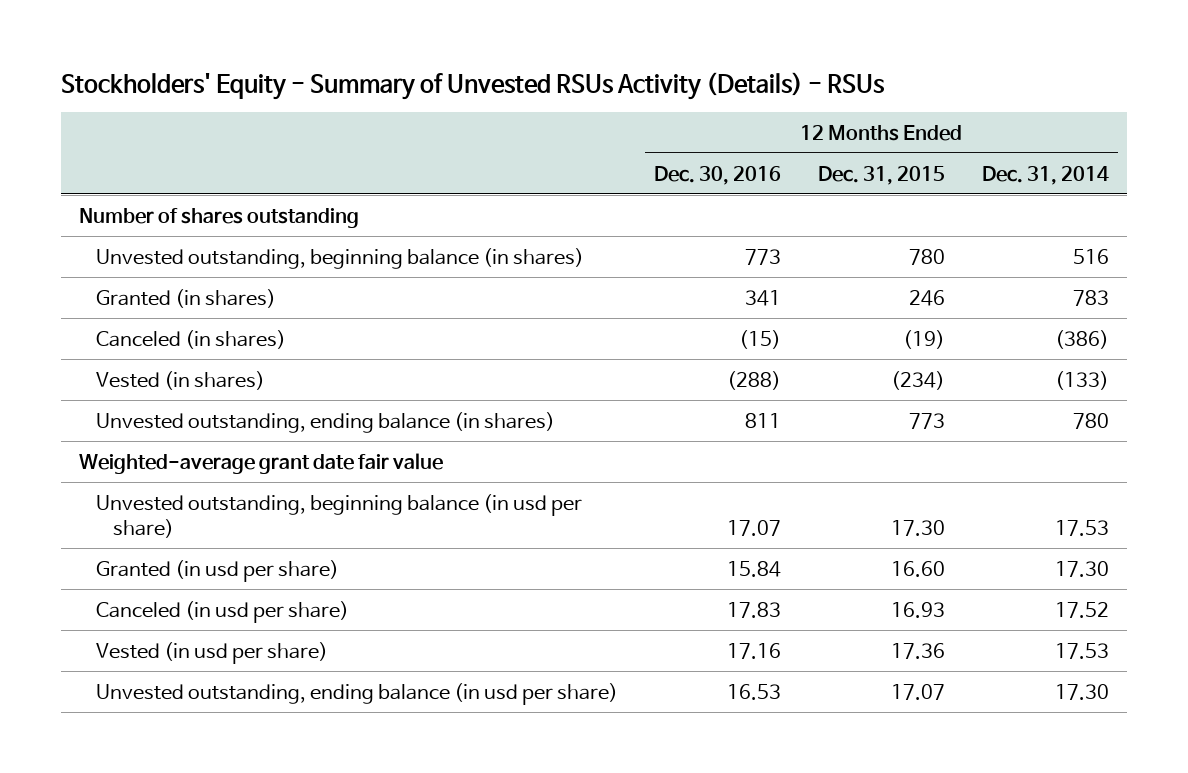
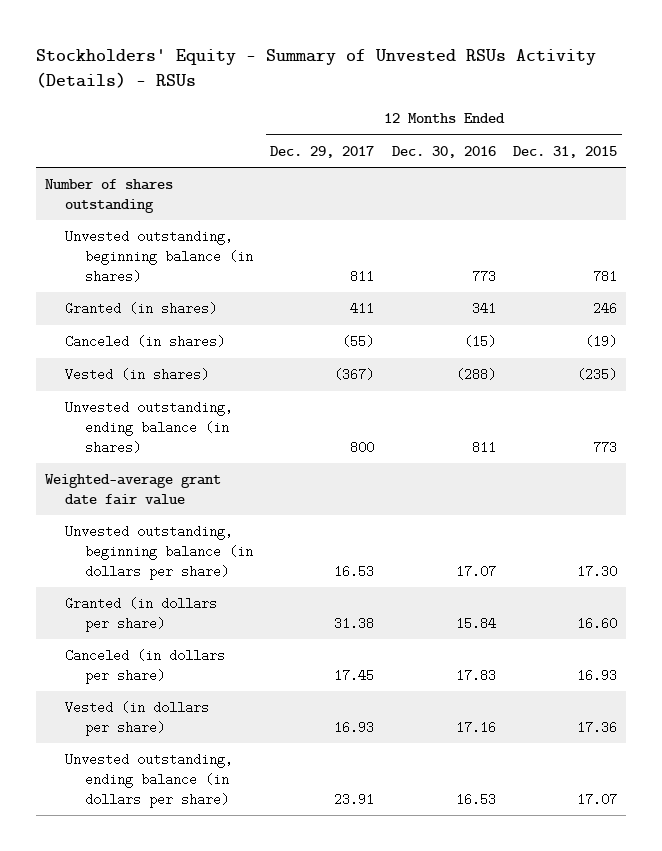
- | 12 Months Ended Dec. 30, 2016 | 12 Months Ended Dec. 31, 2015 | 12 Months Ended Dec. 31, 2014
+ | 12 Months Ended Dec. 29, 2017 | 12 Months Ended Dec. 30, 2016 | 12 Months Ended Dec. 31, 2015
- Unvested outstanding, beginning balance (in shares) | 773 | 780 | 516
+ Unvested outstanding, beginning balance (in shares) | 811 | 773 | 781
- Vested (in shares) | (288) | (234) | (133)
+ Vested (in shares) | (367) | (288) | (235)
- Unvested outstanding, beginning balance (in usd per share) | 17.07 | 17.30 | 17.53
- Granted (in usd per share) | 15.84 | 16.60 | 17.30
- Canceled (in usd per share) | 17.83 | 16.93 | 17.52
- Vested (in usd per share) | 17.16 | 17.36 | 17.53
- Unvested outstanding, ending balance (in usd per share) | 16.53 | 17.07 | 17.30
+ Unvested outstanding, beginning balance (in dollars per share) | 16.53 | 17.07 | 17.30
+ Granted (in dollars per share) | 31.38 | 15.84 | 16.60
+ Canceled (in dollars per share) | 17.45 | 17.83 | 16.93
+ Vested (in dollars per share) | 16.93 | 17.16 | 17.36
+ Unvested outstanding, ending balance (in dollars per share) | 23.91 | 16.53 | 17.07

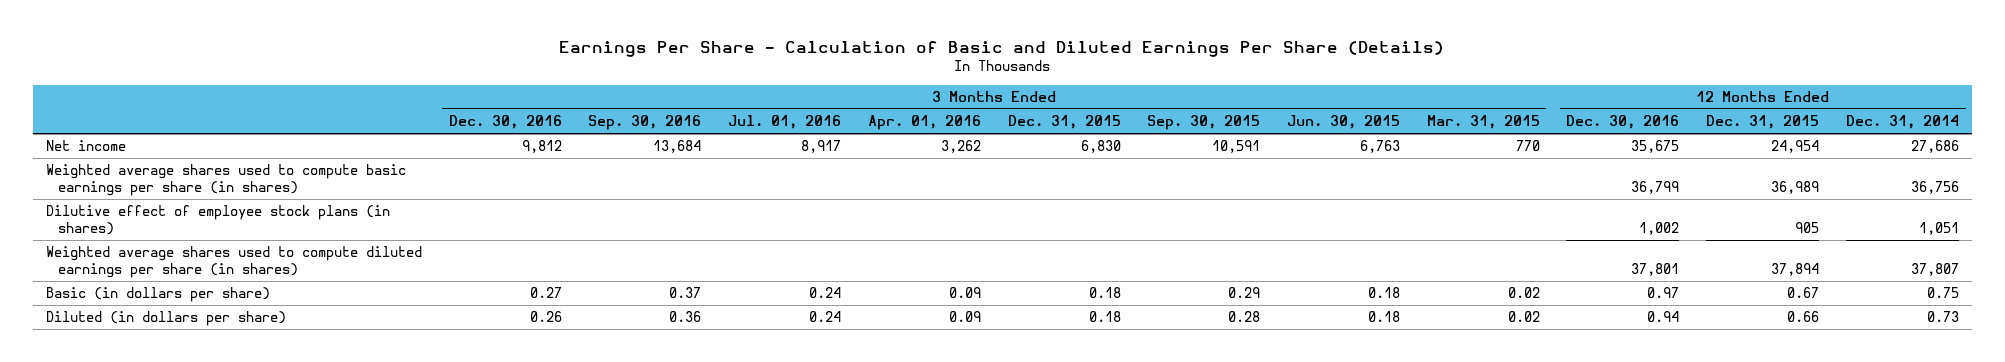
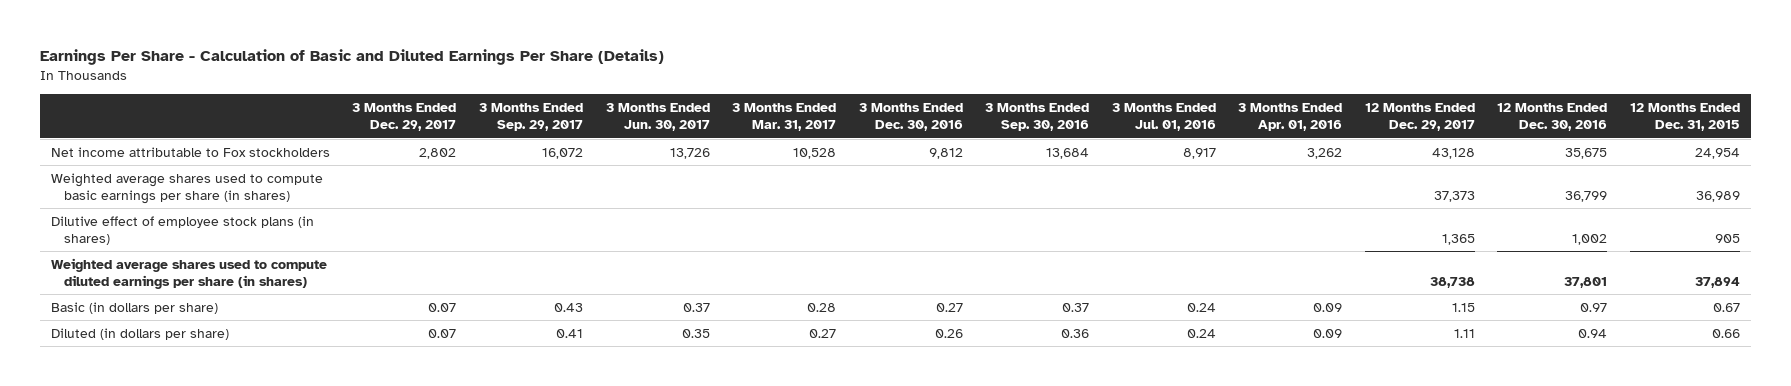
- | 3 Months Ended Dec. 30, 2016 | 3 Months Ended Sep. 30, 2016 | 3 Months Ended Jul. 01, 2016 | 3 Months Ended Apr. 01, 2016 | 3 Months Ended Dec. 31, 2015 | 3 Months Ended Sep. 30, 2015 | 3 Months Ended Jun. 30, 2015 | 3 Months Ended Mar. 31, 2015 | 12 Months Ended Dec. 30, 2016 | 12 Months Ended Dec. 31, 2015 | 12 Months Ended Dec. 31, 2014
+ | 3 Months Ended Dec. 29, 2017 | 3 Months Ended Sep. 29, 2017 | 3 Months Ended Jun. 30, 2017 | 3 Months Ended Mar. 31, 2017 | 3 Months Ended Dec. 30, 2016 | 3 Months Ended Sep. 30, 2016 | 3 Months Ended Jul. 01, 2016 | 3 Months Ended Apr. 01, 2016 | 12 Months Ended Dec. 29, 2017 | 12 Months Ended Dec. 30, 2016 | 12 Months Ended Dec. 31, 2015
- Net income | 9,812 | 13,684 | 8,917 | 3,262 | 6,830 | 10,591 | 6,763 | 770 | 35,675 | 24,954 | 27,686
+ Net income attributable to Fox stockholders | 2,802 | 16,072 | 13,726 | 10,528 | 9,812 | 13,684 | 8,917 | 3,262 | 43,128 | 35,675 | 24,954

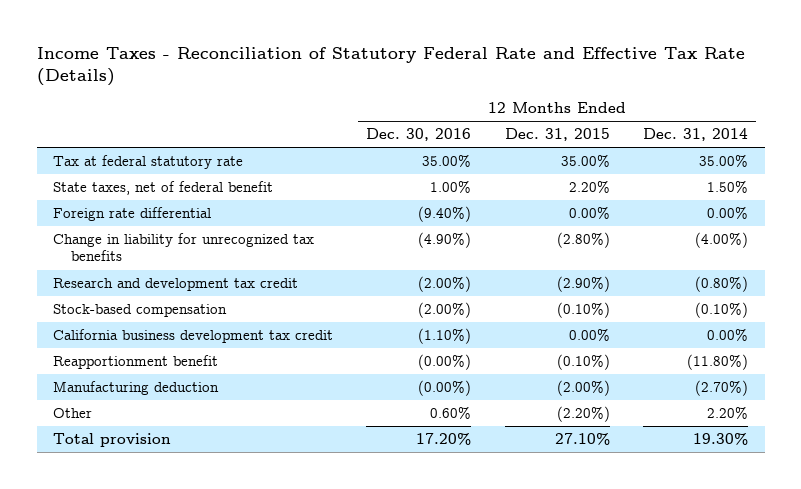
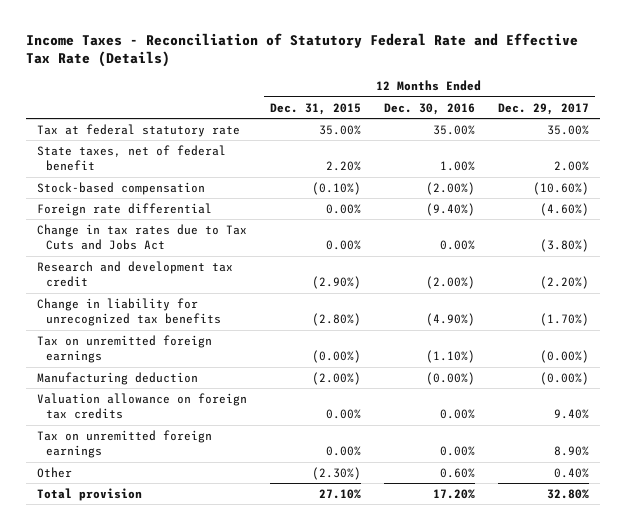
- | 12 Months Ended Dec. 30, 2016 | 12 Months Ended Dec. 31, 2015 | 12 Months Ended Dec. 31, 2014
+ | 12 Months Ended Dec. 31, 2015 | 12 Months Ended Dec. 30, 2016 | 12 Months Ended Dec. 29, 2017
moved up: Stock-based compensation | (0.10%) | (2.00%) | (10.60%)
+ Change in tax rates due to Tax Cuts and Jobs Act | 0.00% | 0.00% | (3.80%)
- California business development tax credit | (1.10%) | 0.00% | 0.00%
- Reapportionment benefit | (0.00%) | (0.10%) | (11.80%)
moved down: Change in liability for unrecognized tax benefits | (2.80%) | (4.90%) | (1.70%)
+ Tax on unremitted foreign earnings | (0.00%) | (1.10%) | (0.00%)
- Other | 0.60% | (2.20%) | 2.20%
+ Valuation allowance on foreign tax credits | 0.00% | 0.00% | 9.40%
+ Tax on unremitted foreign earnings | 0.00% | 0.00% | 8.90%
+ Other | (2.30%) | 0.60% | 0.40%

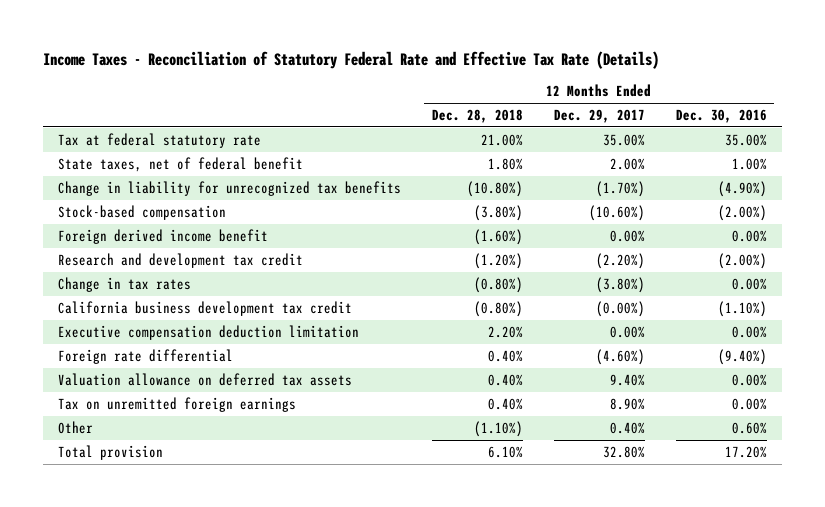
- | 12 Months Ended Dec. 31, 2015 | 12 Months Ended Dec. 30, 2016 | 12 Months Ended Dec. 29, 2017
+ | 12 Months Ended Dec. 28, 2018 | 12 Months Ended Dec. 29, 2017 | 12 Months Ended Dec. 30, 2016
moved up: Change in liability for unrecognized tax benefits | (10.80%) | (1.70%) | (4.90%)
- Change in tax rates due to Tax Cuts and Jobs Act | 0.00% | 0.00% | (3.80%)
+ Foreign derived income benefit | (1.60%) | 0.00% | 0.00%
- Tax on unremitted foreign earnings | (0.00%) | (1.10%) | (0.00%)
- Manufacturing deduction | (2.00%) | (0.00%) | (0.00%)
- Valuation allowance on foreign tax credits | 0.00% | 0.00% | 9.40%
+ Change in tax rates | (0.80%) | (3.80%) | 0.00%
+ California business development tax credit | (0.80%) | (0.00%) | (1.10%)
+ Executive compensation deduction limitation | 2.20% | 0.00% | 0.00%
moved down: Foreign rate differential | 0.40% | (4.60%) | (9.40%)
+ Valuation allowance on deferred tax assets | 0.40% | 9.40% | 0.00%

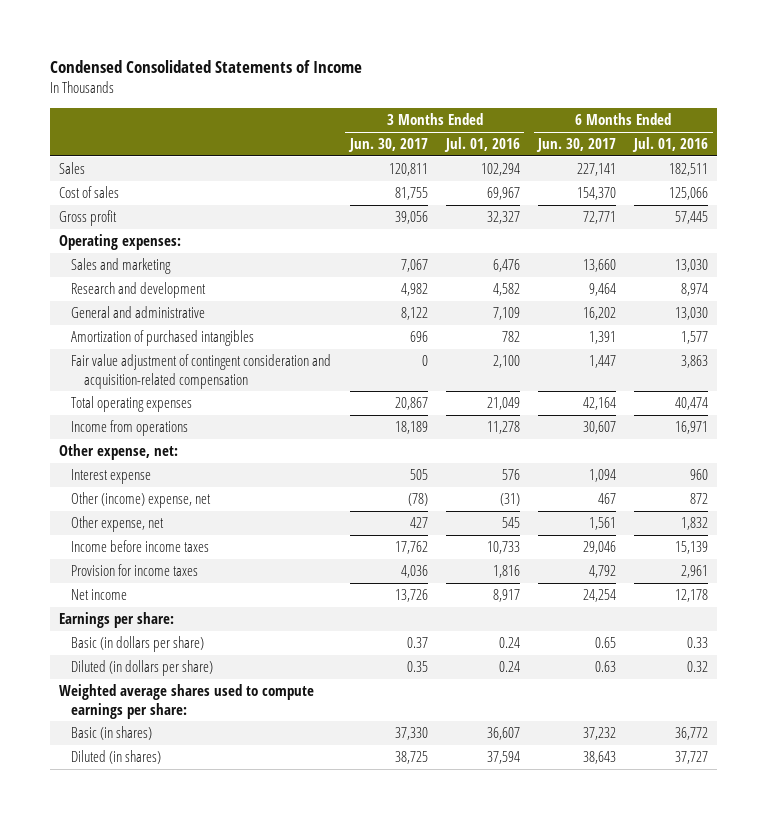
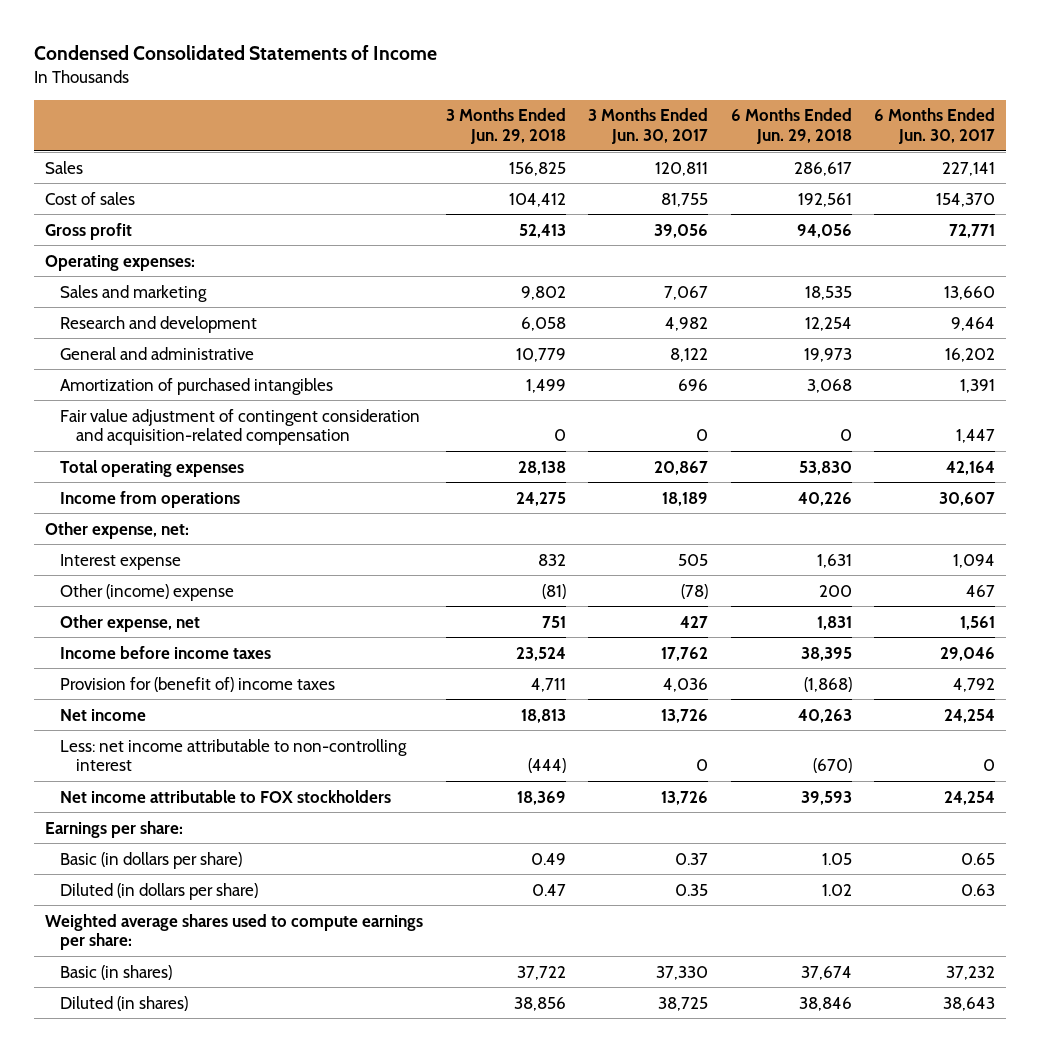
- | 3 Months Ended Jun. 30, 2017 | 3 Months Ended Jul. 01, 2016 | 6 Months Ended Jun. 30, 2017 | 6 Months Ended Jul. 01, 2016
+ | 3 Months Ended Jun. 29, 2018 | 3 Months Ended Jun. 30, 2017 | 6 Months Ended Jun. 29, 2018 | 6 Months Ended Jun. 30, 2017
- Other (income) expense, net | (78) | (31) | 467 | 872
+ Other (income) expense | (81) | (78) | 200 | 467
- Provision for income taxes | 4,036 | 1,816 | 4,792 | 2,961
+ Provision for (benefit of) income taxes | 4,711 | 4,036 | (1,868) | 4,792
+ Less: net income attributable to non-controlling interest | (444) | 0 | (670) | 0
+ Net income attributable to FOX stockholders | 18,369 | 13,726 | 39,593 | 24,254

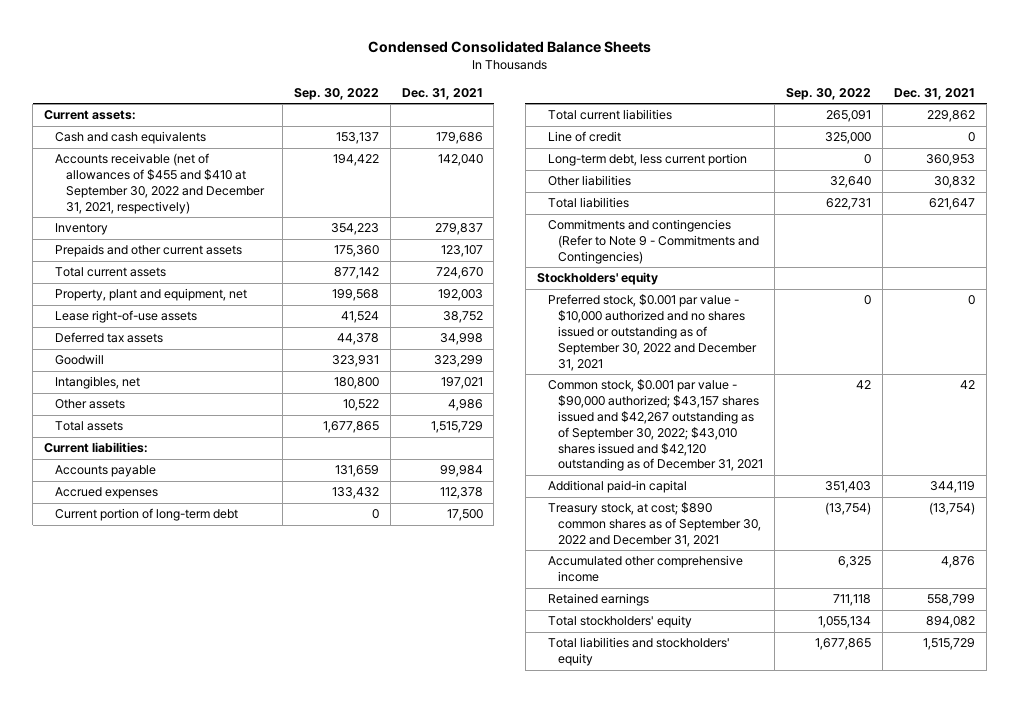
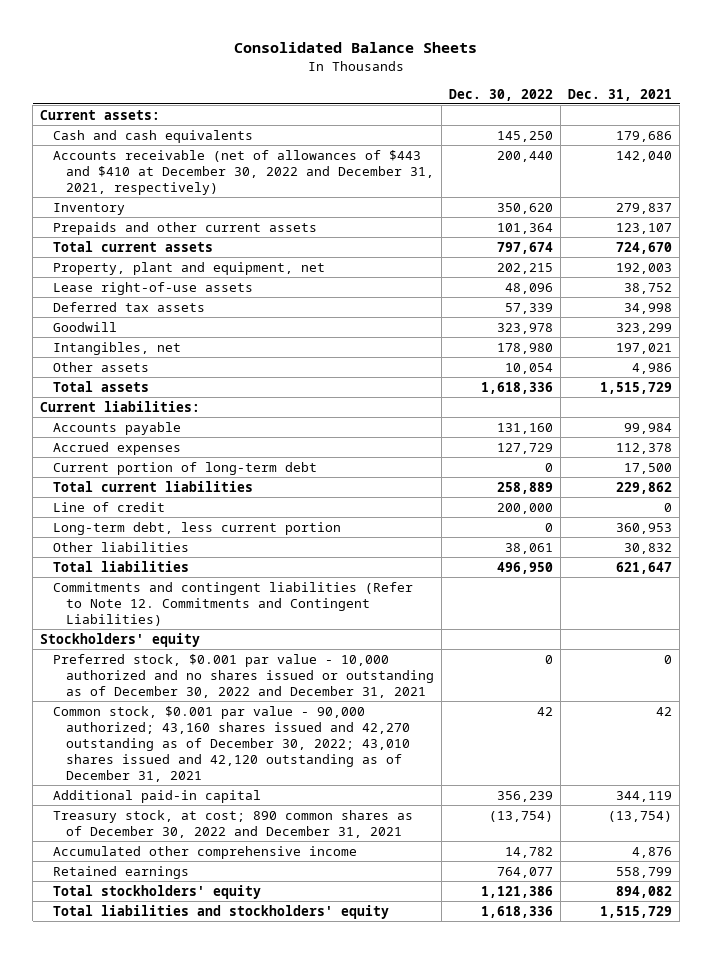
- Condensed Consolidated Balance Sheets
+ Consolidated Balance Sheets
- | Sep. 30, 2022 | Dec. 31, 2021
+ | Dec. 30, 2022 | Dec. 31, 2021
- Accounts receivable (net of allowances of $455 and $410 at September 30, 2022 and December 31, 2021, respectively) | 194,422 | 142,040
+ Accounts receivable (net of allowances of $443 and $410 at December 30, 2022 and December 31, 2021, respectively) | 200,440 | 142,040
- Commitments and contingencies (Refer to Note 9 - Commitments and Contingencies)
+ Commitments and contingent liabilities (Refer to Note 12. Commitments and Contingent Liabilities)
- Preferred stock, $0.001 par value - $10,000 authorized and no shares issued or outstanding as of September 30, 2022 and December 31, 2021 | 0 | 0
- Common stock, $0.001 par value - $90,000 authorized; $43,157 shares issued and $42,267 outstanding as of September 30, 2022; $43,010 shares issued and $42,120 outstanding as of December 31, 2021 | 42 | 42
+ Preferred stock, $0.001 par value - 10,000 authorized and no shares issued or outstanding as of December 30, 2022 and December 31, 2021 | 0 | 0
+ Common stock, $0.001 par value - 90,000 authorized; 43,160 shares issued and 42,270 outstanding as of December 30, 2022; 43,010 shares issued and 42,120 outstanding as of December 31, 2021 | 42 | 42
- Treasury stock, at cost; $890 common shares as of September 30, 2022 and December 31, 2021 | (13,754) | (13,754)
+ Treasury stock, at cost; 890 common shares as of December 30, 2022 and December 31, 2021 | (13,754) | (13,754)

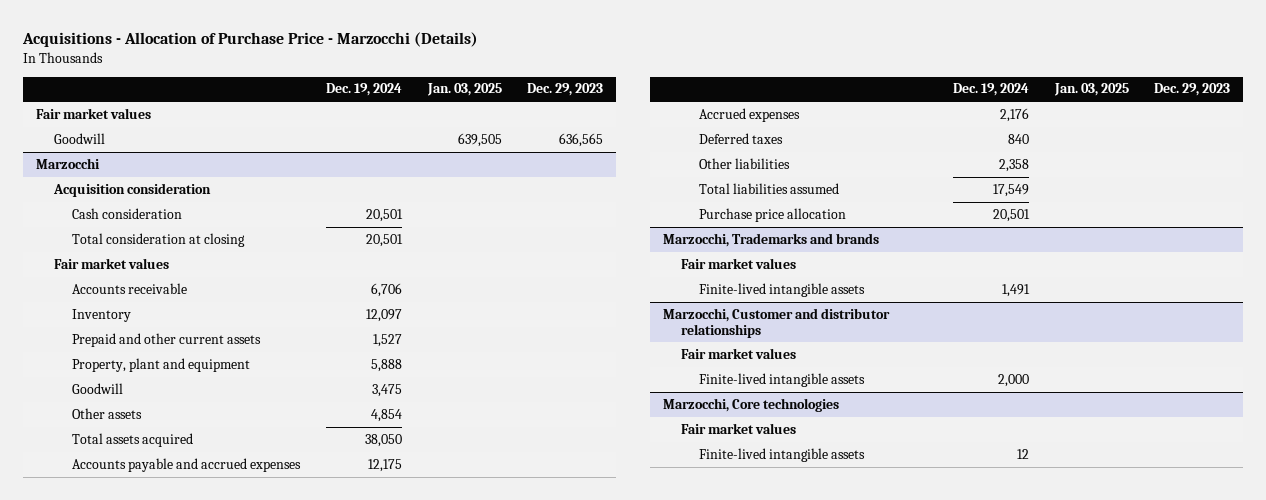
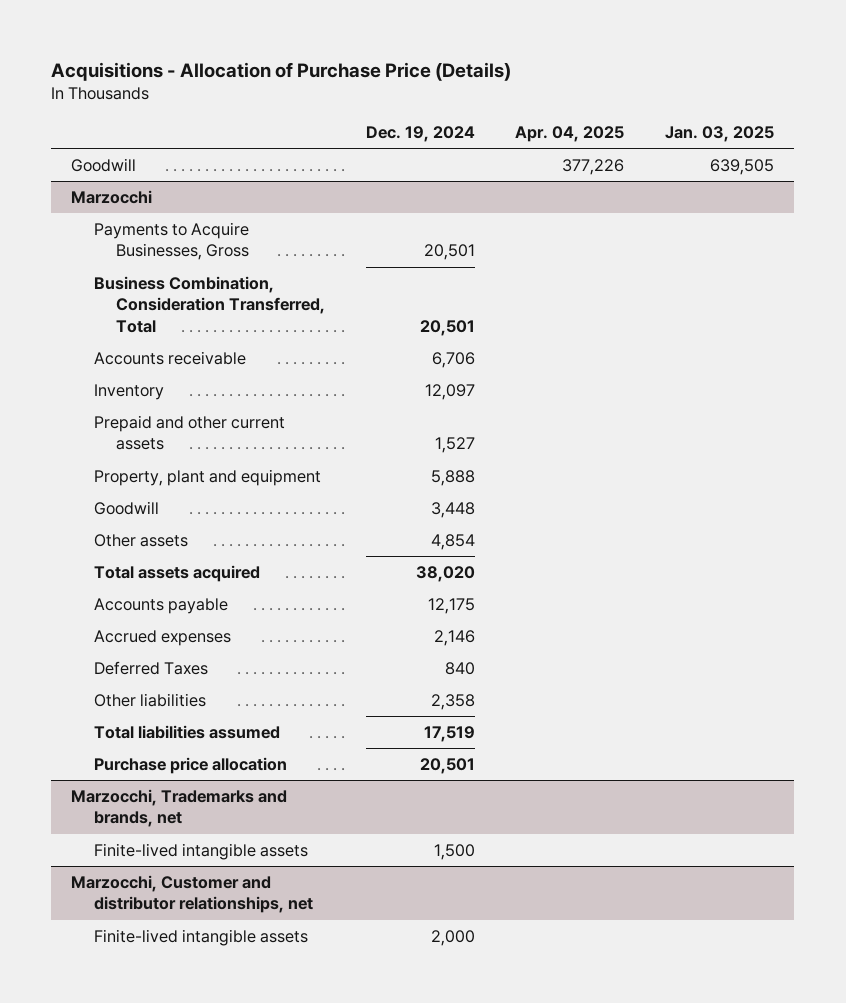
- Acquisitions - Allocation of Purchase Price - Marzocchi (Details)
+ Acquisitions - Allocation of Purchase Price (Details)
- | Dec. 19, 2024 | Jan. 03, 2025 | Dec. 29, 2023
+ | Dec. 19, 2024 | Apr. 04, 2025 | Jan. 03, 2025
- Fair market values
@ Marzocchi
- Acquisition consideration
- Cash consideration | 20,501 | |
- Total consideration at closing | 20,501 | |
- Fair market values
+ Payments to Acquire Businesses, Gross | 20,501 | |
+ Business Combination, Consideration Transferred, Total | 20,501 | |
- Goodwill | 3,475 | |
+ Goodwill | 3,448 | |
- Total assets acquired | 38,050 | |
- Accounts payable and accrued expenses | 12,175 | |
- Accrued expenses | 2,176 | |
- Deferred taxes | 840 | |
+ Total assets acquired | 38,020 | |
+ Accounts payable | 12,175 | |
+ Accrued expenses | 2,146 | |
+ Deferred Taxes | 840 | |
- Total liabilities assumed | 17,549 | |
+ Total liabilities assumed | 17,519 | |
- Marzocchi, Trademarks and brands
- Fair market values
- Finite-lived intangible assets | 1,491 | |
- Marzocchi, Customer and distributor relationships
- Fair market values
+ Marzocchi, Trademarks and brands, net
+ Finite-lived intangible assets | 1,500 | |
+ Marzocchi, Customer and distributor relationships, net
- Marzocchi, Core technologies
- Fair market values
- Finite-lived intangible assets | 12 | |

